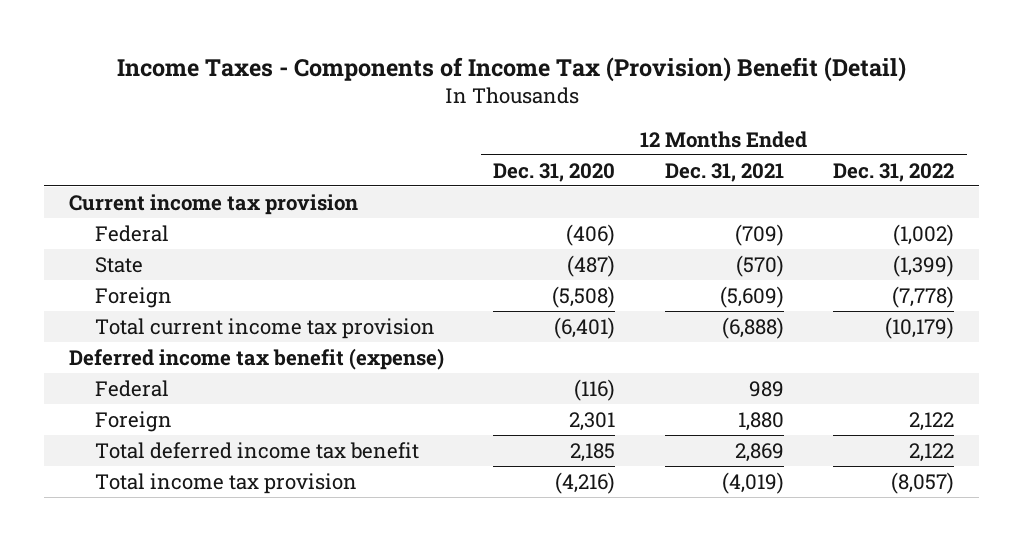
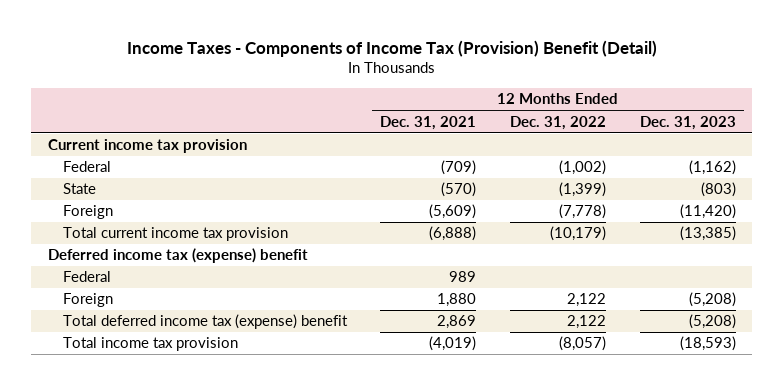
- | 12 Months Ended Dec. 31, 2020 | 12 Months Ended Dec. 31, 2021 | 12 Months Ended Dec. 31, 2022
+ | 12 Months Ended Dec. 31, 2021 | 12 Months Ended Dec. 31, 2022 | 12 Months Ended Dec. 31, 2023
- Deferred income tax benefit (expense)
+ Deferred income tax (expense) benefit
- Total deferred income tax benefit | 2,185 | 2,869 | 2,122
+ Total deferred income tax (expense) benefit | 2,869 | 2,122 | (5,208)

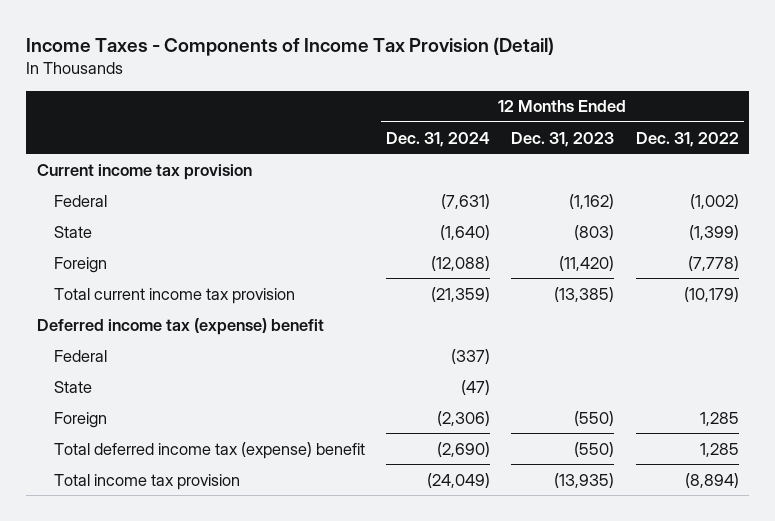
- Income Taxes - Components of Income Tax (Provision) Benefit (Detail)
+ Income Taxes - Components of Income Tax Provision (Detail)
- | 12 Months Ended Dec. 31, 2021 | 12 Months Ended Dec. 31, 2022 | 12 Months Ended Dec. 31, 2023
+ | 12 Months Ended Dec. 31, 2024 | 12 Months Ended Dec. 31, 2023 | 12 Months Ended Dec. 31, 2022
- Foreign | 1,880 | 2,122 | (5,208)
- Total deferred income tax (expense) benefit | 2,869 | 2,122 | (5,208)
- Total income tax provision | (4,019) | (8,057) | (18,593)
+ State | (47) | |
+ Foreign | (2,306) | (550) | 1,285
+ Total deferred income tax (expense) benefit | (2,690) | (550) | 1,285
+ Total income tax provision | (24,049) | (13,935) | (8,894)

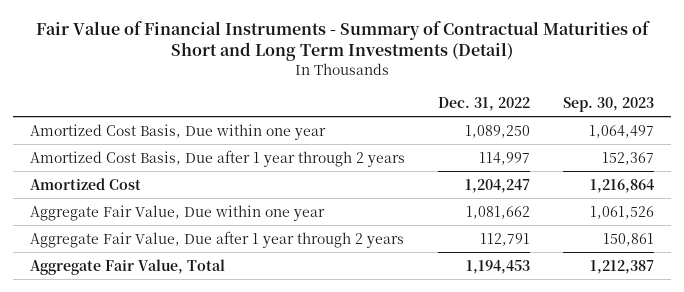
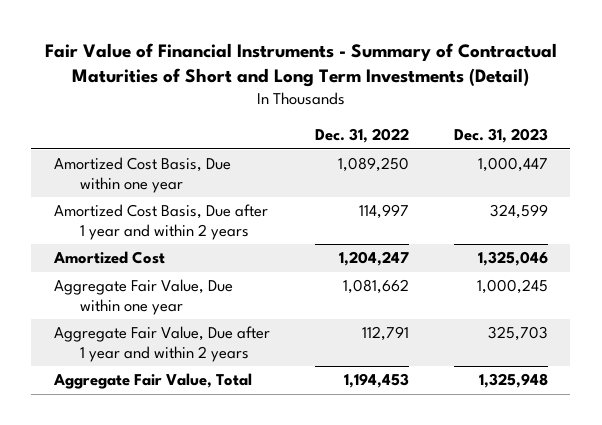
- | Dec. 31, 2022 | Sep. 30, 2023
+ | Dec. 31, 2022 | Dec. 31, 2023
- Amortized Cost Basis, Due after 1 year through 2 years | 114,997 | 152,367
+ Amortized Cost Basis, Due after 1 year and within 2 years | 114,997 | 324,599
- Aggregate Fair Value, Due after 1 year through 2 years | 112,791 | 150,861
+ Aggregate Fair Value, Due after 1 year and within 2 years | 112,791 | 325,703

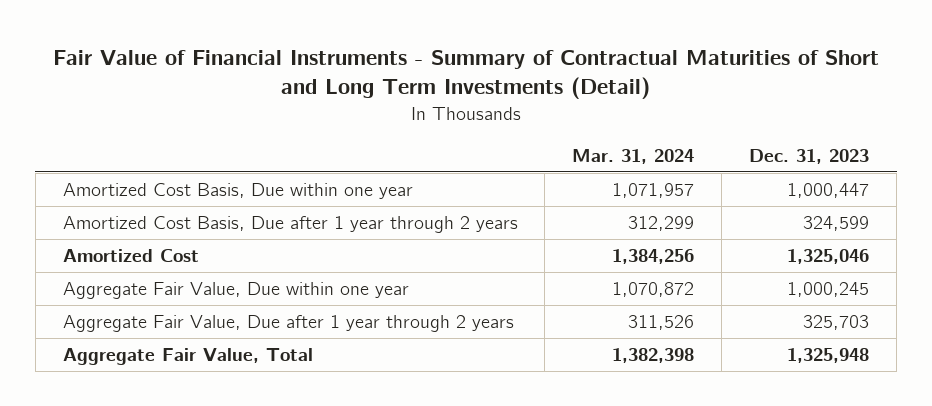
- | Dec. 31, 2022 | Dec. 31, 2023
+ | Mar. 31, 2024 | Dec. 31, 2023
- Amortized Cost Basis, Due after 1 year and within 2 years | 114,997 | 324,599
+ Amortized Cost Basis, Due after 1 year through 2 years | 312,299 | 324,599
- Aggregate Fair Value, Due after 1 year and within 2 years | 112,791 | 325,703
+ Aggregate Fair Value, Due after 1 year through 2 years | 311,526 | 325,703

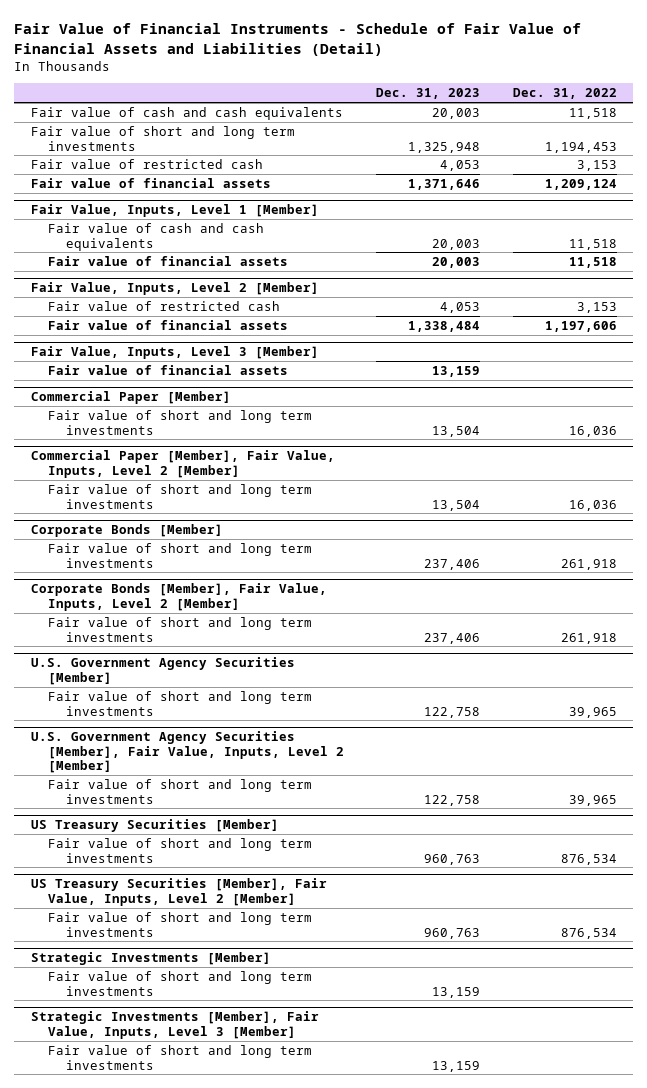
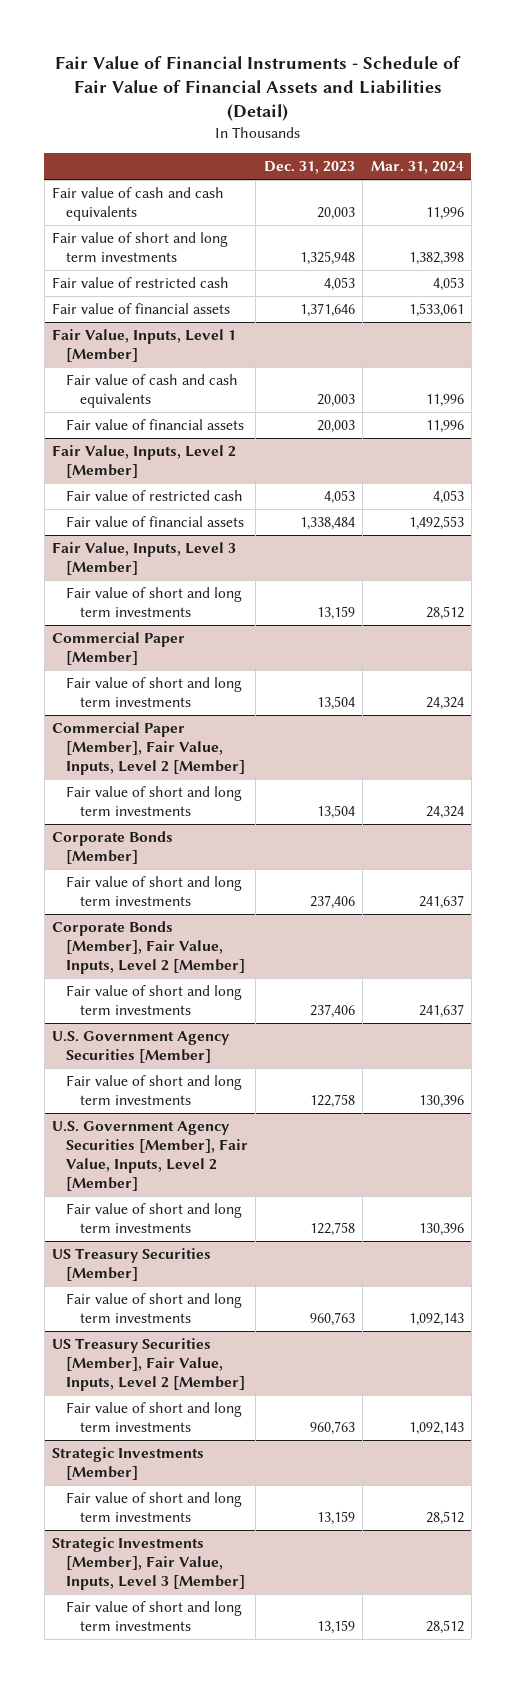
- | Dec. 31, 2023 | Dec. 31, 2022
+ | Dec. 31, 2023 | Mar. 31, 2024
@ Fair Value, Inputs, Level 3 [Member]
- Fair value of financial assets | 13,159 |
+ Fair value of short and long term investments | 13,159 | 28,512

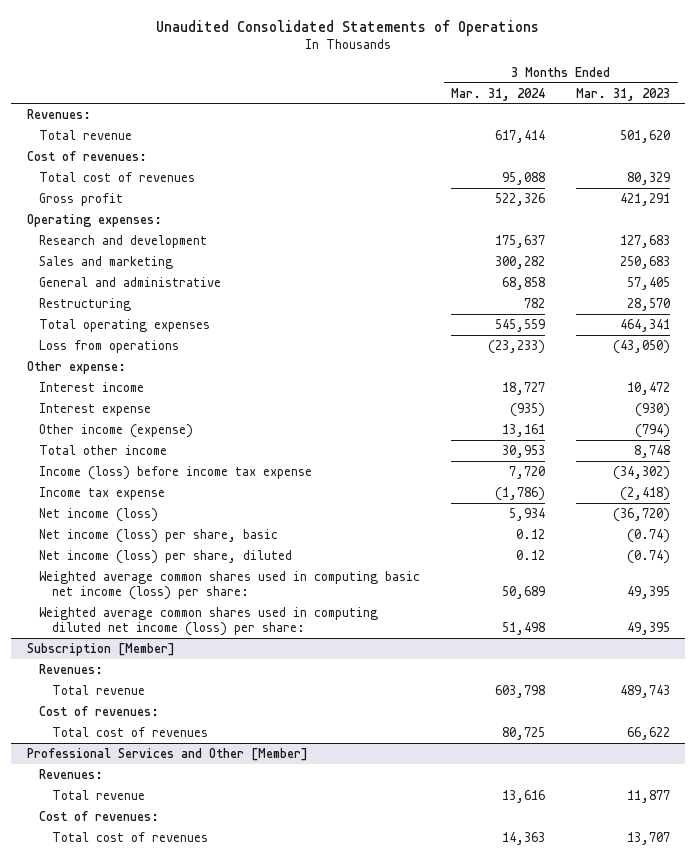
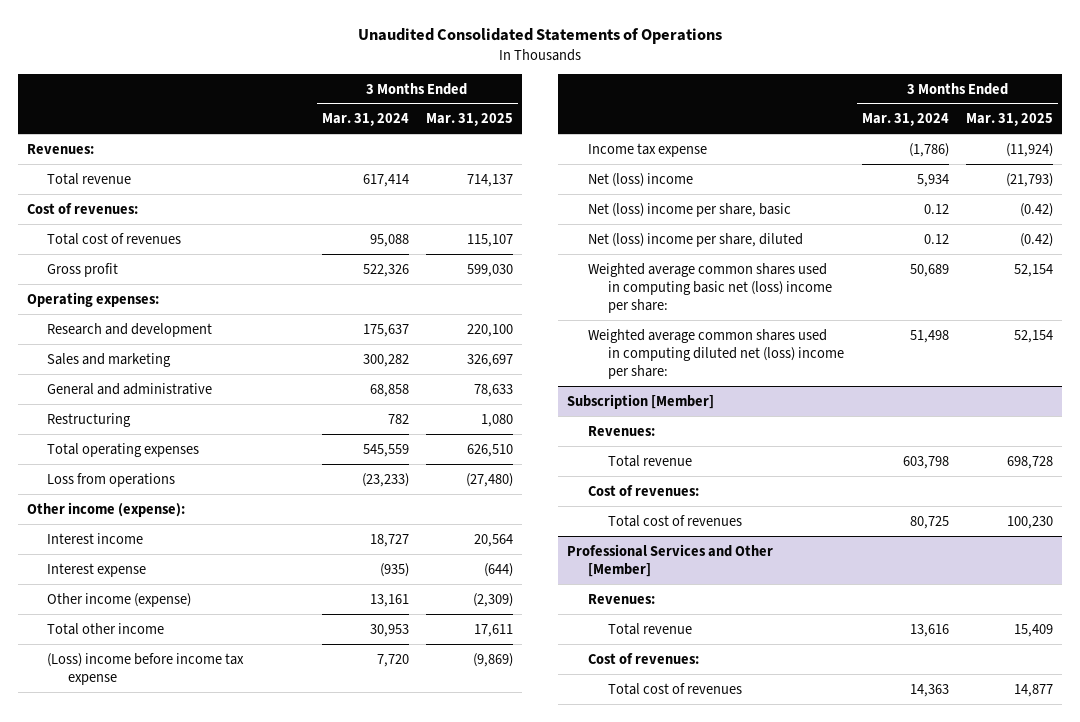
- | 3 Months Ended Mar. 31, 2024 | 3 Months Ended Mar. 31, 2023
+ | 3 Months Ended Mar. 31, 2024 | 3 Months Ended Mar. 31, 2025
- Other expense:
+ Other income (expense):
- Income (loss) before income tax expense | 7,720 | (34,302)
+ (Loss) income before income tax expense | 7,720 | (9,869)
- Net income (loss) | 5,934 | (36,720)
- Net income (loss) per share, basic | 0.12 | (0.74)
- Net income (loss) per share, diluted | 0.12 | (0.74)
- Weighted average common shares used in computing basic net income (loss) per share: | 50,689 | 49,395
- Weighted average common shares used in computing diluted net income (loss) per share: | 51,498 | 49,395
+ Net (loss) income | 5,934 | (21,793)
+ Net (loss) income per share, basic | 0.12 | (0.42)
+ Net (loss) income per share, diluted | 0.12 | (0.42)
+ Weighted average common shares used in computing basic net (loss) income per share: | 50,689 | 52,154
+ Weighted average common shares used in computing diluted net (loss) income per share: | 51,498 | 52,154

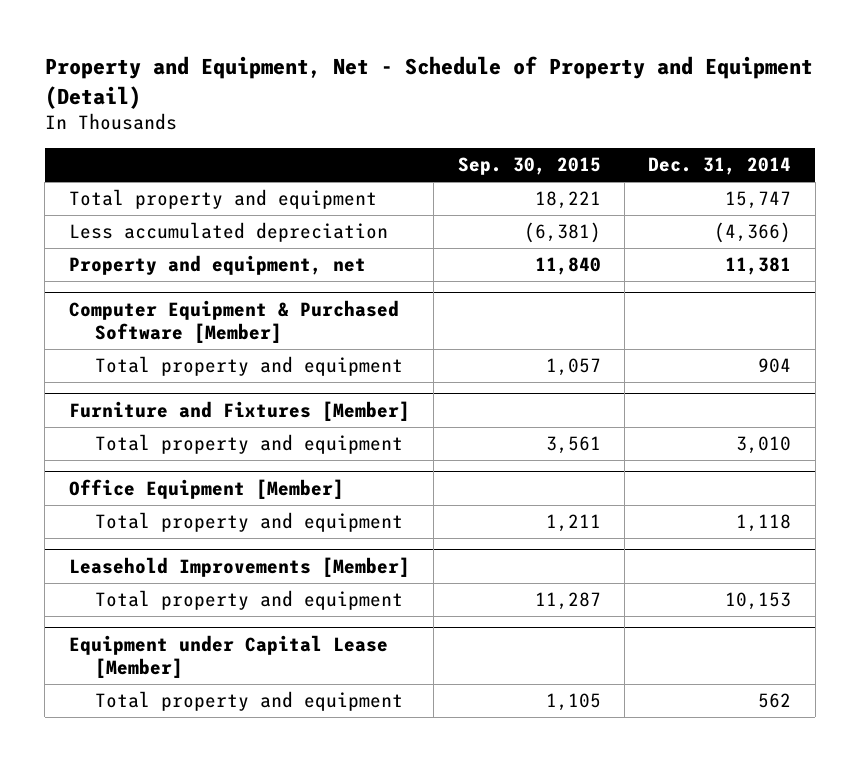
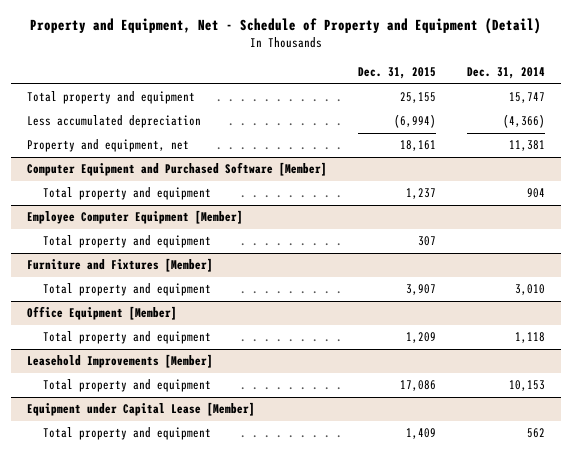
- | Sep. 30, 2015 | Dec. 31, 2014
+ | Dec. 31, 2015 | Dec. 31, 2014
- Computer Equipment & Purchased Software [Member]
+ Computer Equipment and Purchased Software [Member]
+ Employee Computer Equipment [Member]
+ Total property and equipment | 307 |

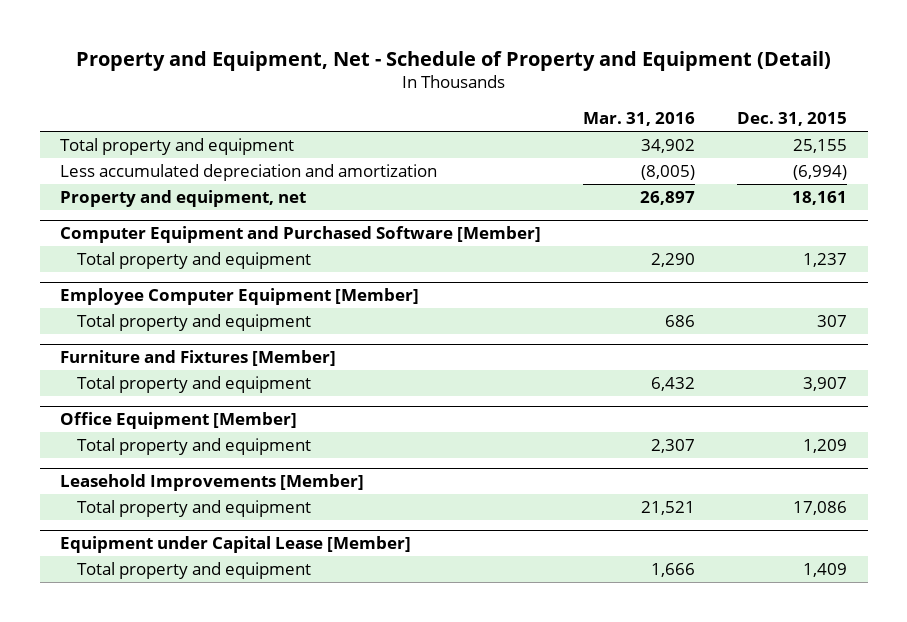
- | Dec. 31, 2015 | Dec. 31, 2014
+ | Mar. 31, 2016 | Dec. 31, 2015
- Less accumulated depreciation | (6,994) | (4,366)
+ Less accumulated depreciation and amortization | (8,005) | (6,994)

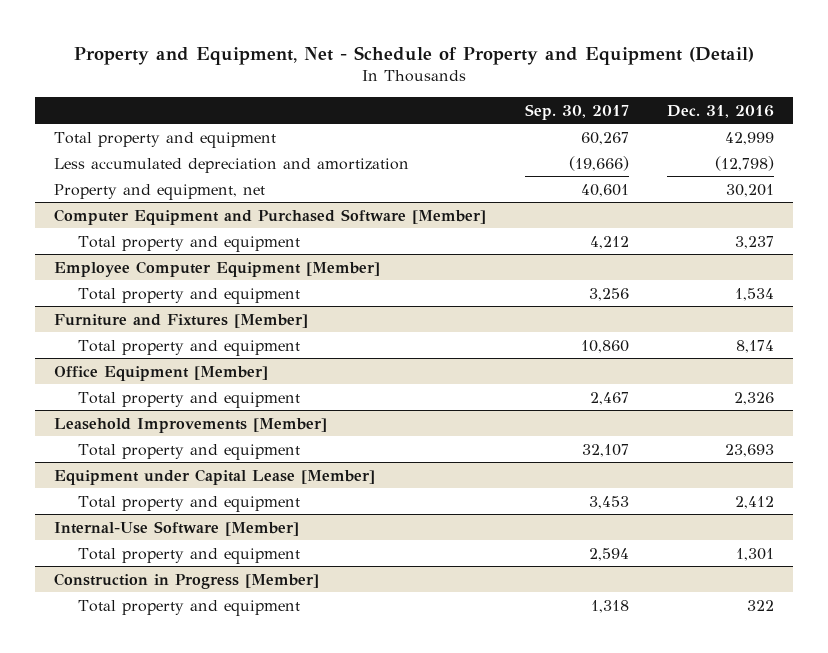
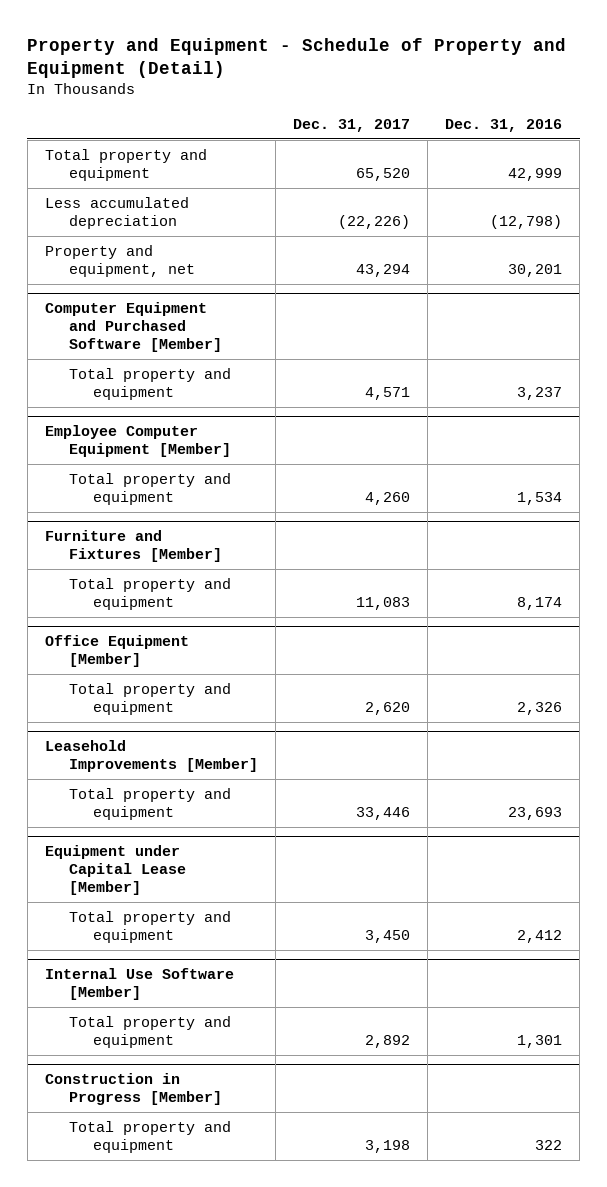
- Property and Equipment, Net - Schedule of Property and Equipment (Detail)
+ Property and Equipment - Schedule of Property and Equipment (Detail)
- | Sep. 30, 2017 | Dec. 31, 2016
+ | Dec. 31, 2017 | Dec. 31, 2016
- Less accumulated depreciation and amortization | (19,666) | (12,798)
+ Less accumulated depreciation | (22,226) | (12,798)
- Internal-Use Software [Member]
+ Internal Use Software [Member]

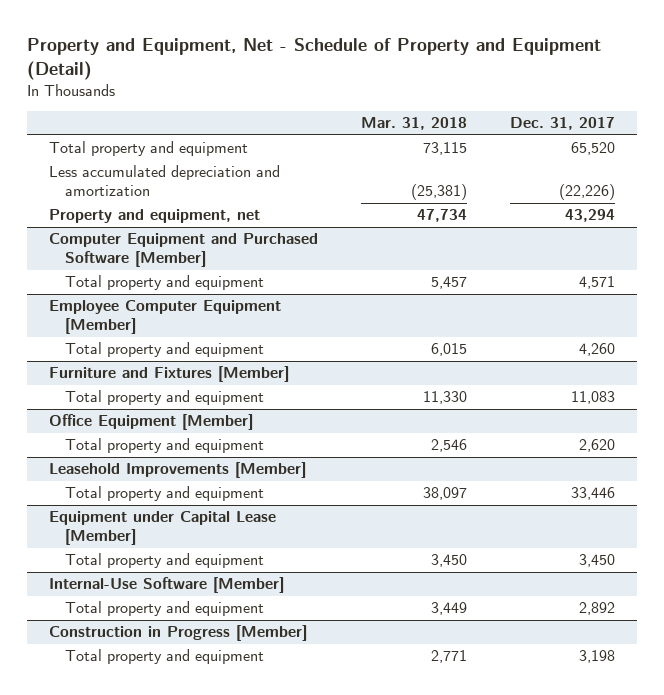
- Property and Equipment - Schedule of Property and Equipment (Detail)
+ Property and Equipment, Net - Schedule of Property and Equipment (Detail)
- | Dec. 31, 2017 | Dec. 31, 2016
+ | Mar. 31, 2018 | Dec. 31, 2017
- Less accumulated depreciation | (22,226) | (12,798)
+ Less accumulated depreciation and amortization | (25,381) | (22,226)
- Internal Use Software [Member]
+ Internal-Use Software [Member]

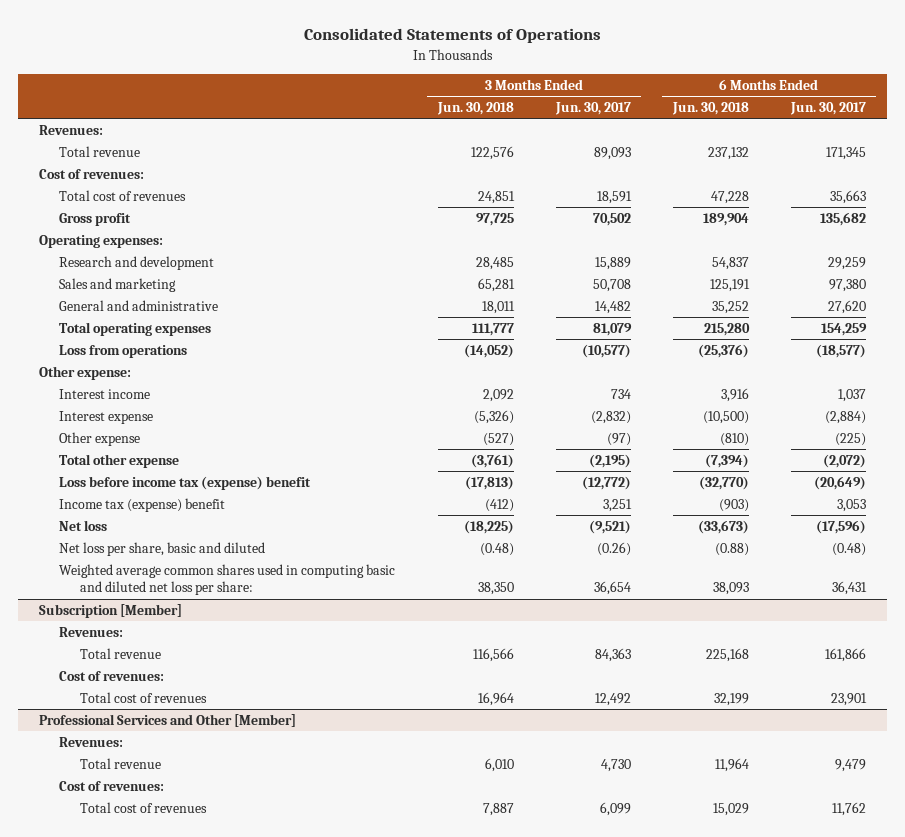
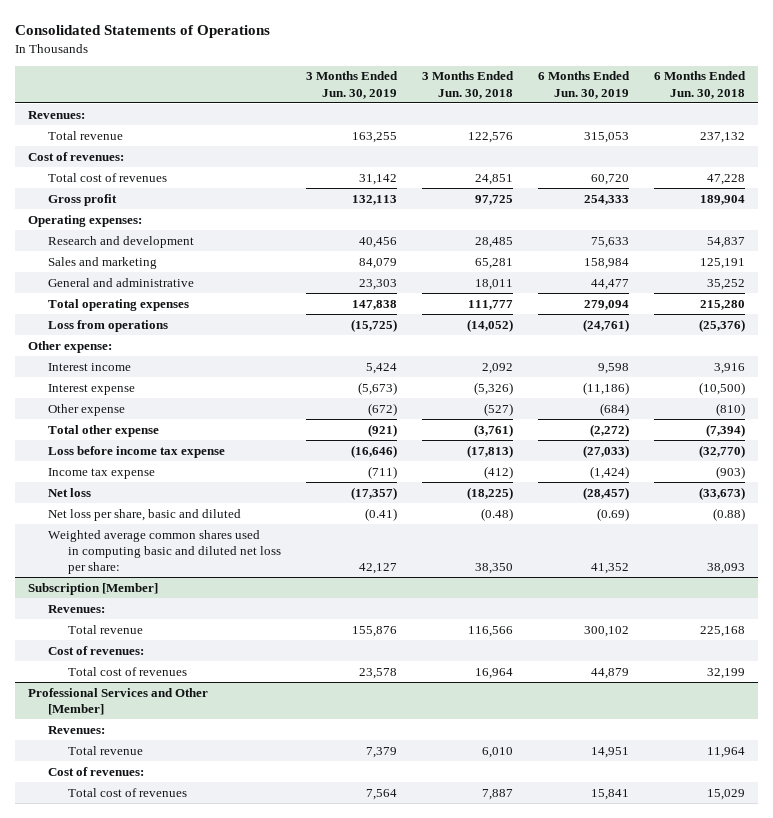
- | 3 Months Ended Jun. 30, 2018 | 3 Months Ended Jun. 30, 2017 | 6 Months Ended Jun. 30, 2018 | 6 Months Ended Jun. 30, 2017
+ | 3 Months Ended Jun. 30, 2019 | 3 Months Ended Jun. 30, 2018 | 6 Months Ended Jun. 30, 2019 | 6 Months Ended Jun. 30, 2018
- Loss before income tax (expense) benefit | (17,813) | (12,772) | (32,770) | (20,649)
- Income tax (expense) benefit | (412) | 3,251 | (903) | 3,053
+ Loss before income tax expense | (16,646) | (17,813) | (27,033) | (32,770)
+ Income tax expense | (711) | (412) | (1,424) | (903)

